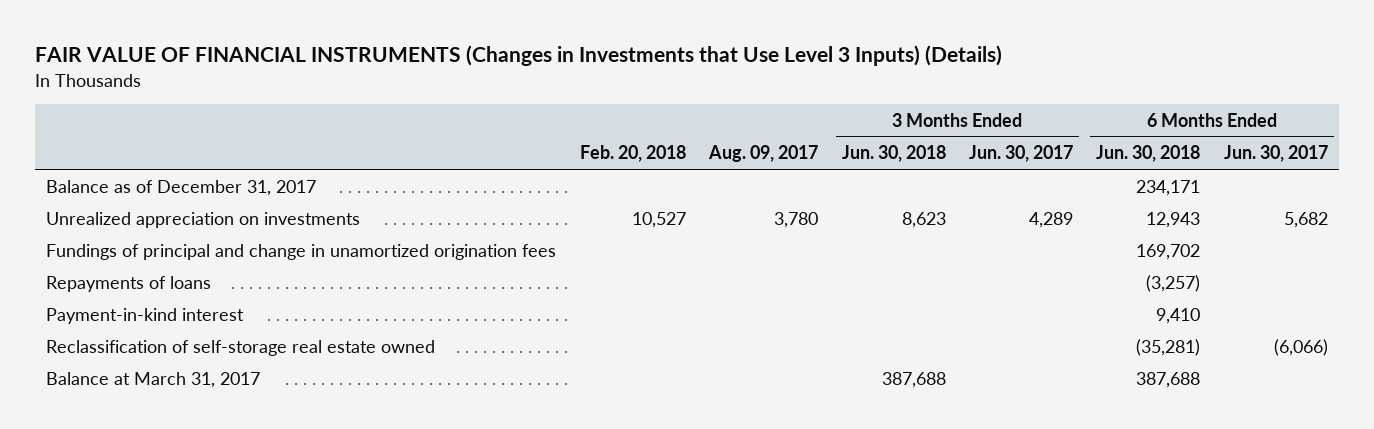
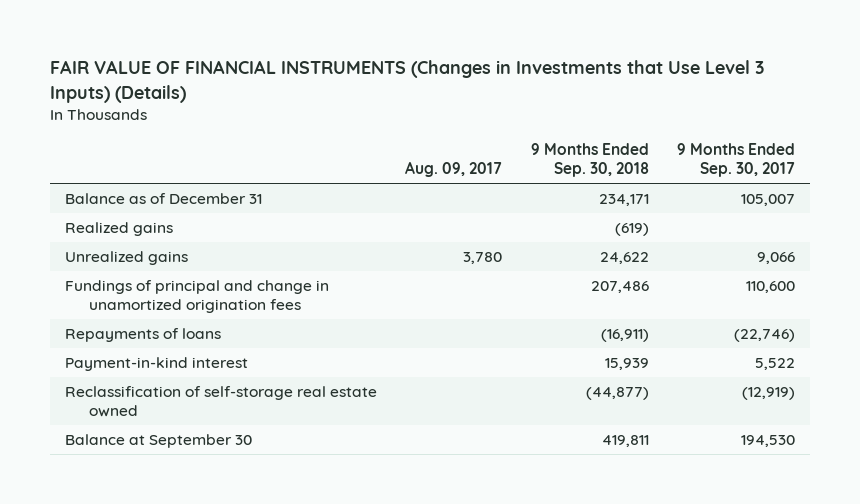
- | Feb. 20, 2018 | Aug. 09, 2017 | 3 Months Ended Jun. 30, 2018 | 3 Months Ended Jun. 30, 2017 | 6 Months Ended Jun. 30, 2018 | 6 Months Ended Jun. 30, 2017
+ | Aug. 09, 2017 | 9 Months Ended Sep. 30, 2018 | 9 Months Ended Sep. 30, 2017
- Balance as of December 31, 2017 | | | | | 234,171 |
- Unrealized appreciation on investments | 10,527 | 3,780 | 8,623 | 4,289 | 12,943 | 5,682
+ Balance as of December 31 | | 234,171 | 105,007
+ Realized gains | | (619) |
+ Unrealized gains | 3,780 | 24,622 | 9,066
- Balance at March 31, 2017 | | | 387,688 | | 387,688 |
+ Balance at September 30 | | 419,811 | 194,530

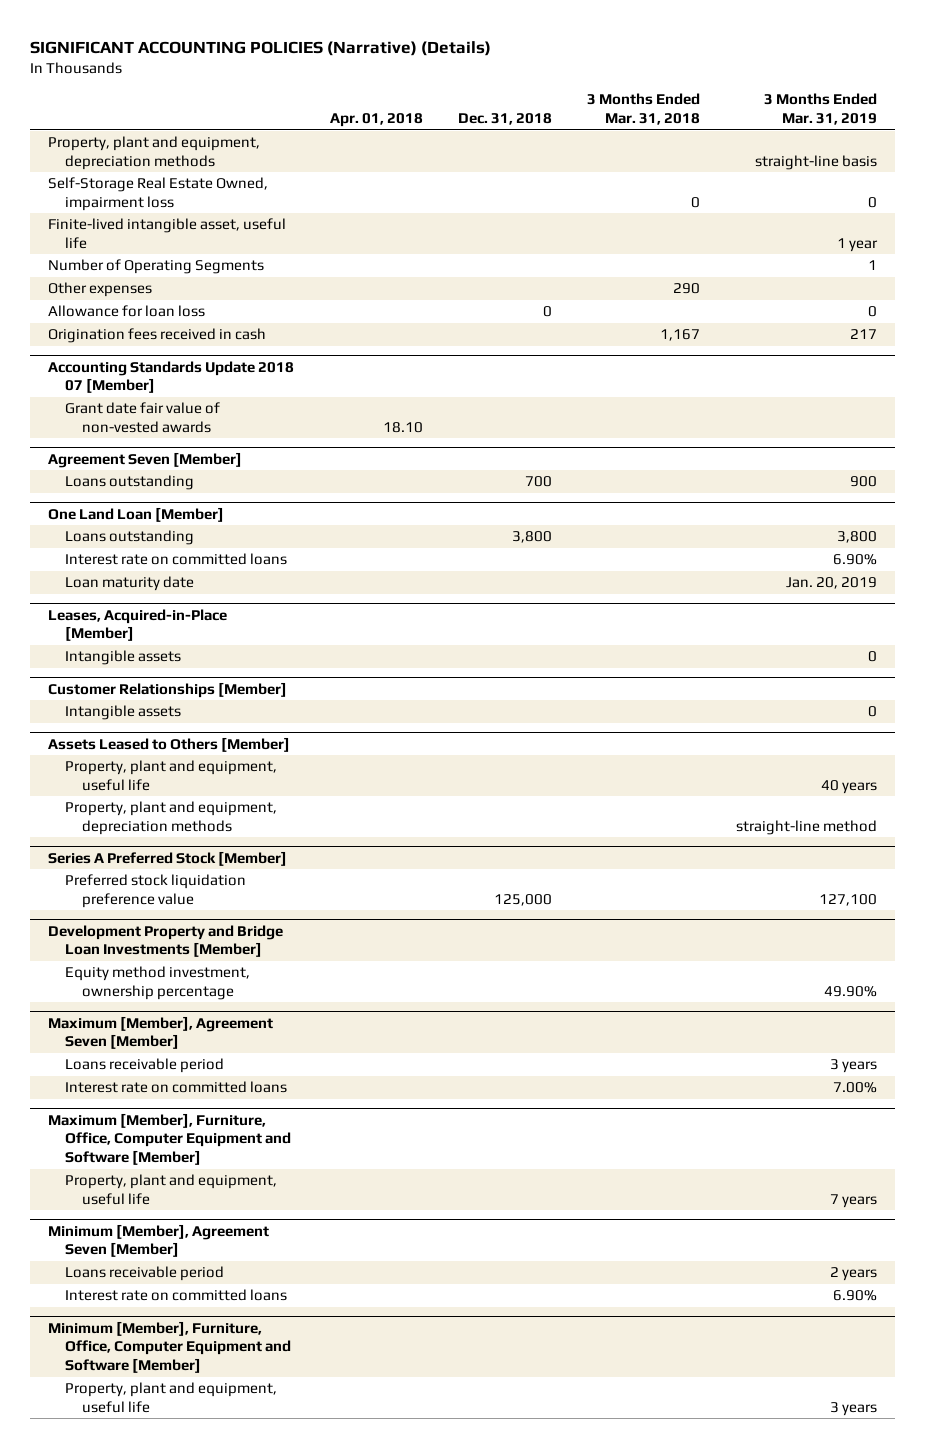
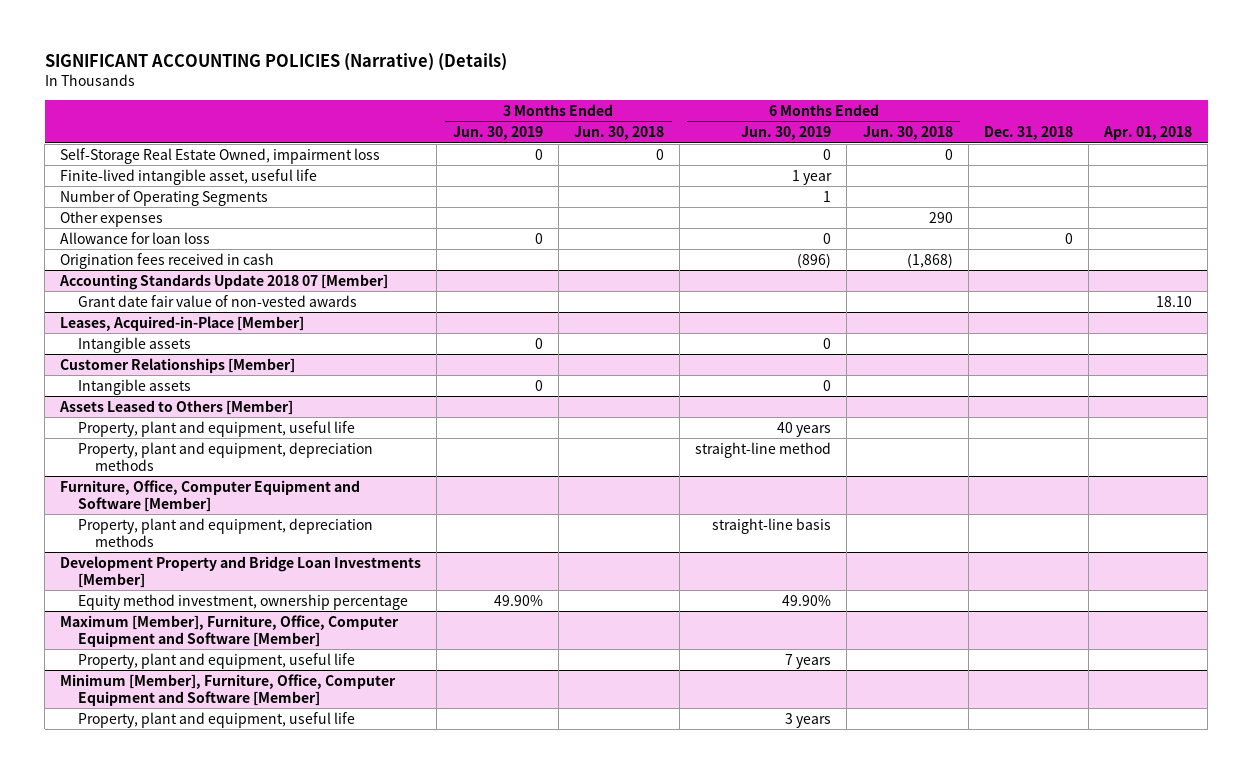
- | Apr. 01, 2018 | Dec. 31, 2018 | 3 Months Ended Mar. 31, 2018 | 3 Months Ended Mar. 31, 2019
+ | 3 Months Ended Jun. 30, 2019 | 3 Months Ended Jun. 30, 2018 | 6 Months Ended Jun. 30, 2019 | 6 Months Ended Jun. 30, 2018 | Dec. 31, 2018 | Apr. 01, 2018
- Property, plant and equipment, depreciation methods | | | | straight-line basis
- Agreement Seven [Member]
- Loans outstanding | | 700 | | 900
- One Land Loan [Member]
- Loans outstanding | | 3,800 | | 3,800
- Interest rate on committed loans | | | | 6.90%
- Loan maturity date | | | | Jan. 20, 2019
- Series A Preferred Stock [Member]
- Preferred stock liquidation preference value | | 125,000 | | 127,100
+ Furniture, Office, Computer Equipment and Software [Member]
+ Property, plant and equipment, depreciation methods | | | straight-line basis | | |
- Maximum [Member], Agreement Seven [Member]
- Loans receivable period | | | | 3 years
- Interest rate on committed loans | | | | 7.00%
- Minimum [Member], Agreement Seven [Member]
- Loans receivable period | | | | 2 years
- Interest rate on committed loans | | | | 6.90%

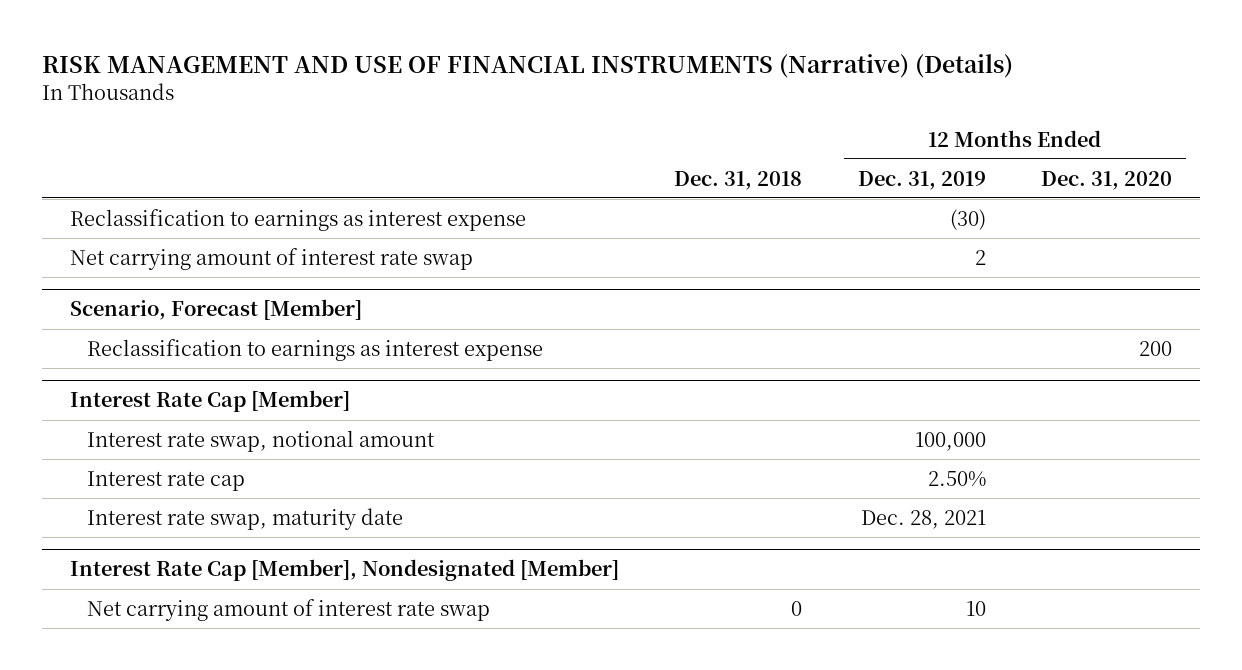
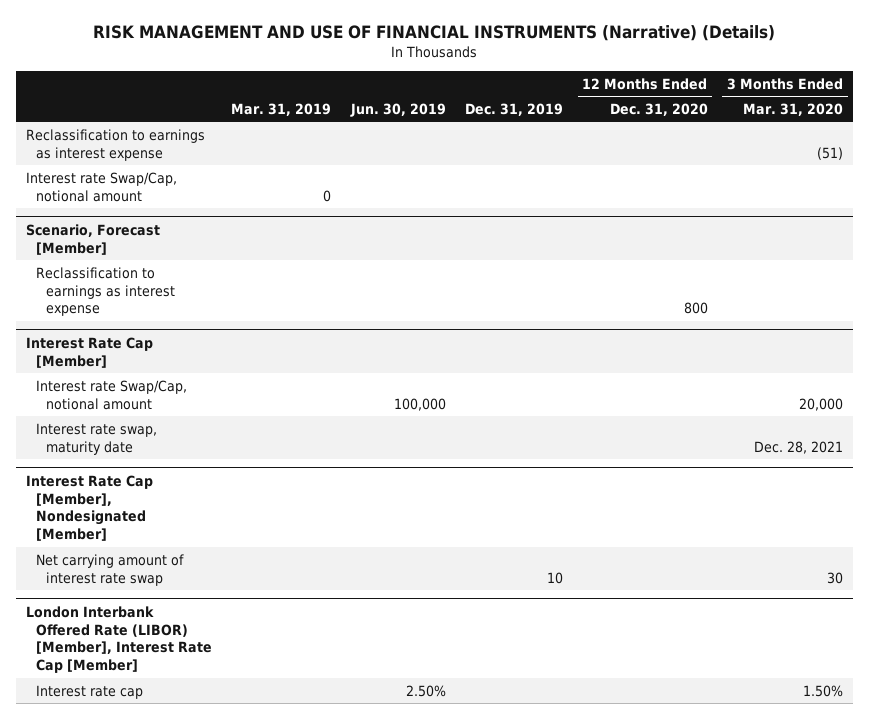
- | Dec. 31, 2018 | 12 Months Ended Dec. 31, 2019 | 12 Months Ended Dec. 31, 2020
+ | Mar. 31, 2019 | Jun. 30, 2019 | Dec. 31, 2019 | 12 Months Ended Dec. 31, 2020 | 3 Months Ended Mar. 31, 2020
- Net carrying amount of interest rate swap | | 2 |
+ Interest rate Swap/Cap, notional amount | 0 | | | |
@ Scenario, Forecast [Member]
- Reclassification to earnings as interest expense | | | 200
+ Reclassification to earnings as interest expense | | | | 800 |
@ Interest Rate Cap [Member]
- Interest rate swap, notional amount | | 100,000 |
- Interest rate cap | | 2.50% |
+ Interest rate Swap/Cap, notional amount | | 100,000 | | | 20,000
+ London Interbank Offered Rate (LIBOR) [Member], Interest Rate Cap [Member]
+ Interest rate cap | | 2.50% | | | 1.50%

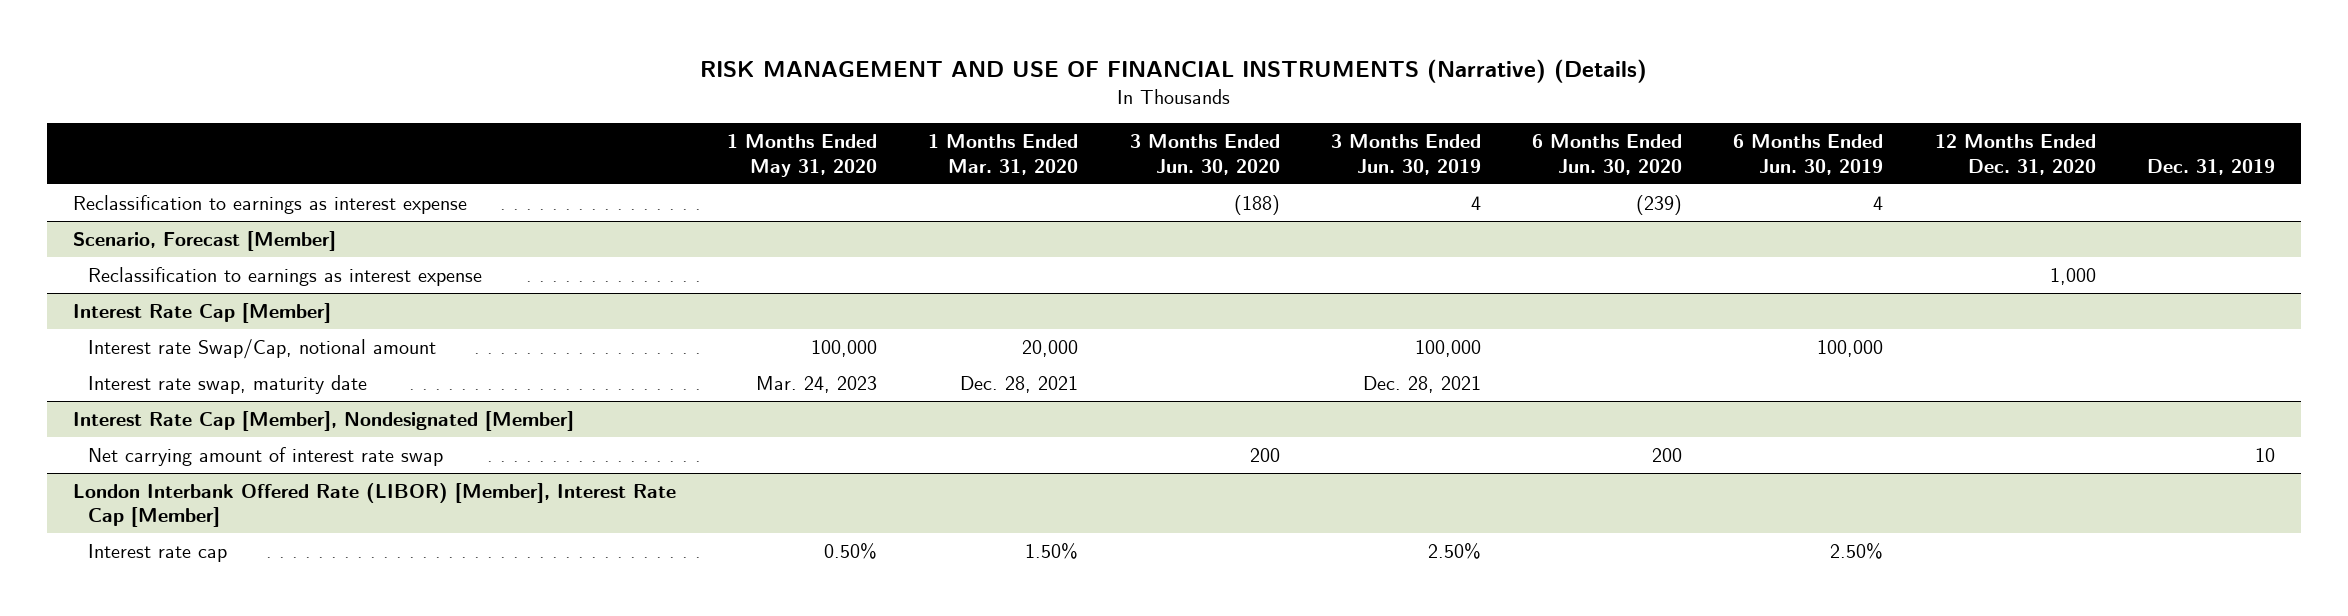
- | Mar. 31, 2019 | Jun. 30, 2019 | Dec. 31, 2019 | 12 Months Ended Dec. 31, 2020 | 3 Months Ended Mar. 31, 2020
+ | 1 Months Ended May 31, 2020 | 1 Months Ended Mar. 31, 2020 | 3 Months Ended Jun. 30, 2020 | 3 Months Ended Jun. 30, 2019 | 6 Months Ended Jun. 30, 2020 | 6 Months Ended Jun. 30, 2019 | 12 Months Ended Dec. 31, 2020 | Dec. 31, 2019
- Interest rate Swap/Cap, notional amount | 0 | | | |
@ Scenario, Forecast [Member]
- Reclassification to earnings as interest expense | | | | 800 |
+ Reclassification to earnings as interest expense | | | | | | | 1,000 |

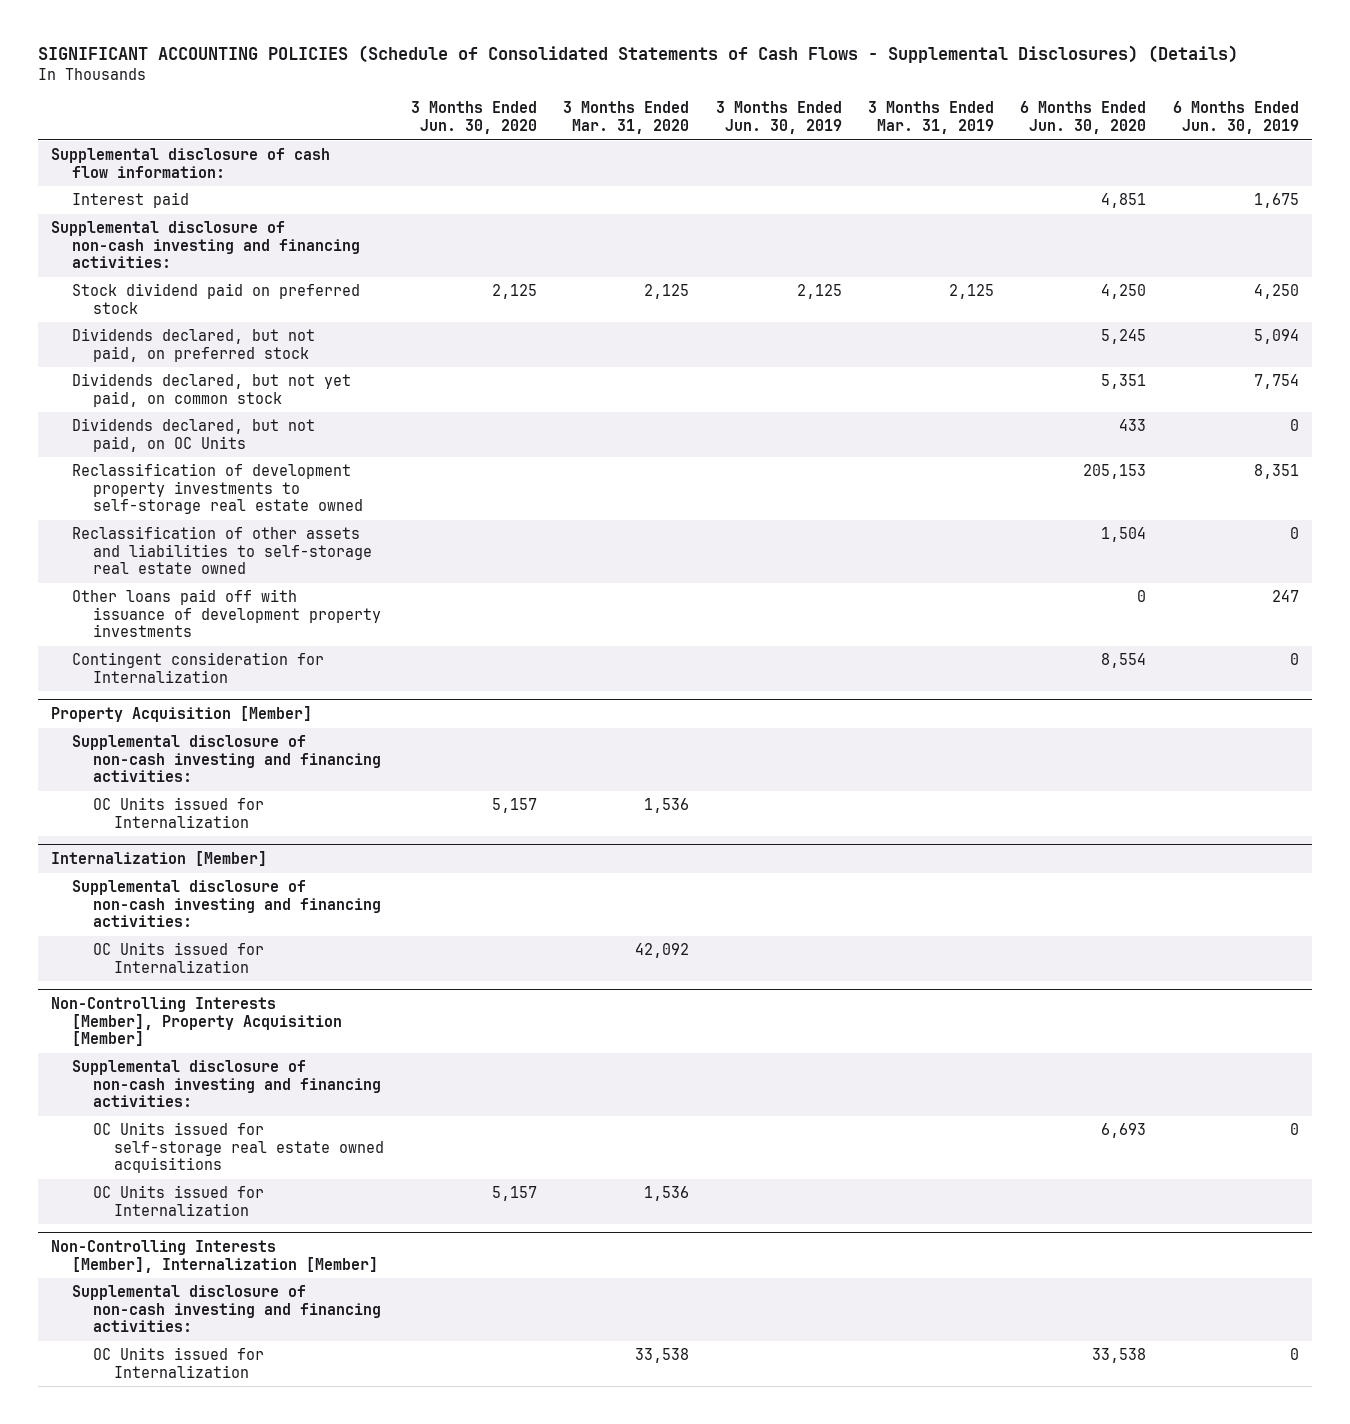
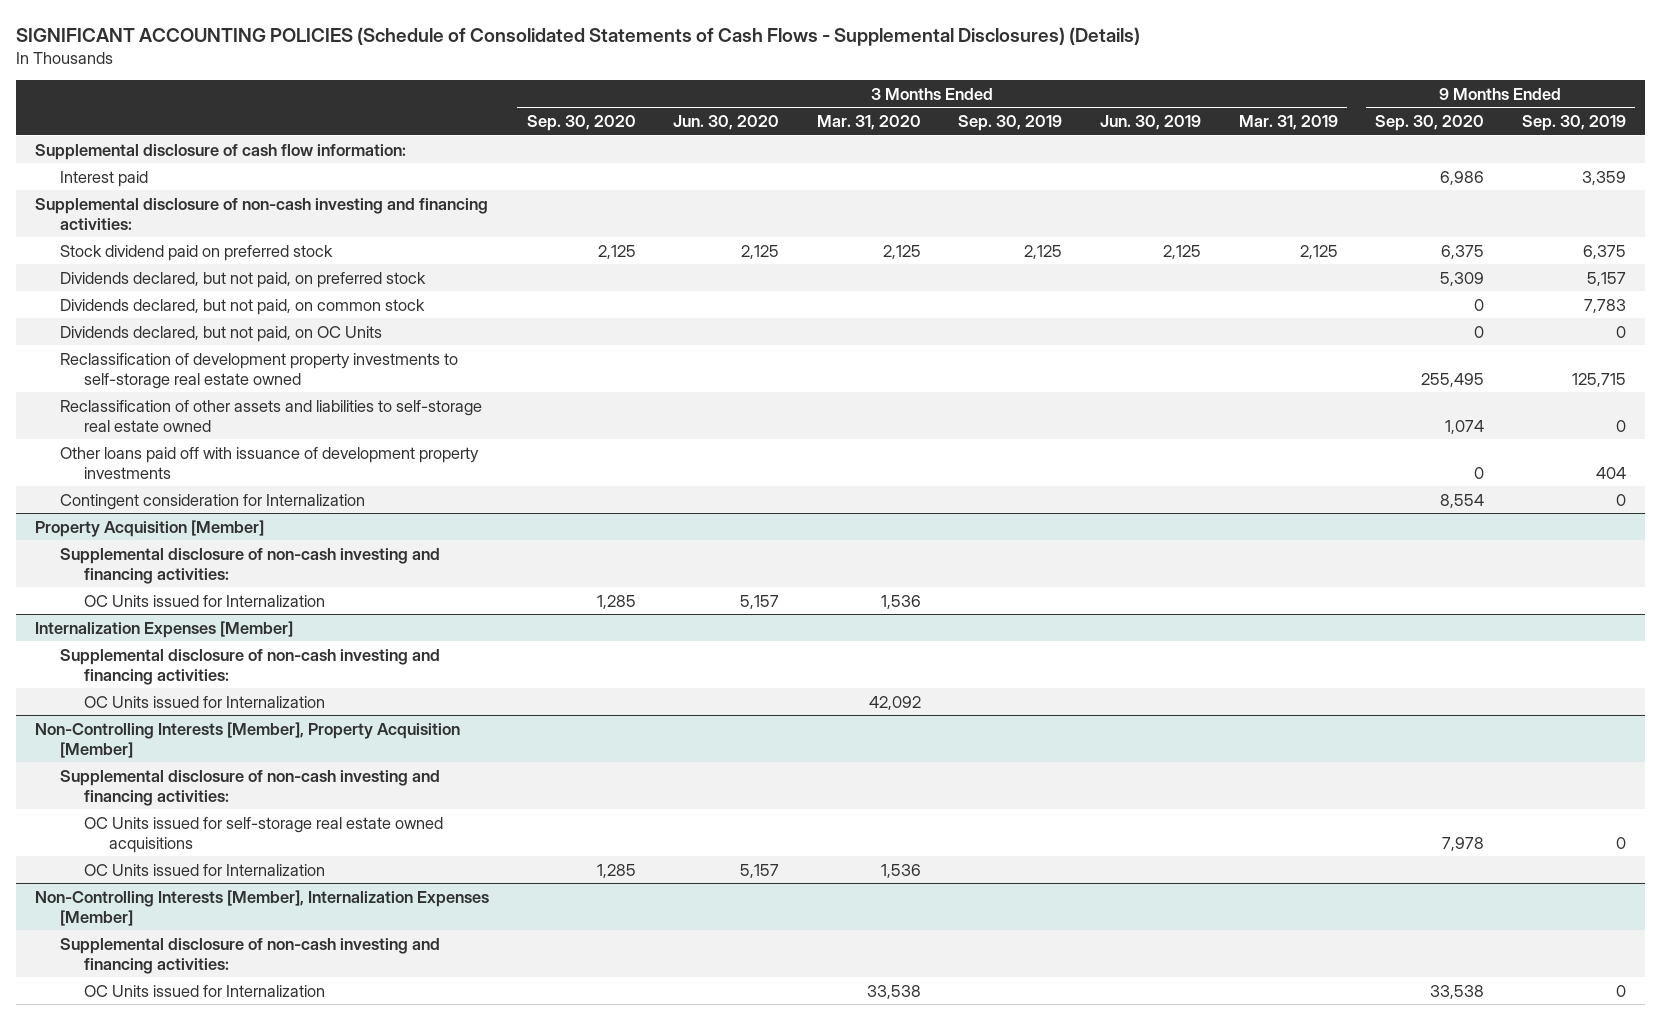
- | 3 Months Ended Jun. 30, 2020 | 3 Months Ended Mar. 31, 2020 | 3 Months Ended Jun. 30, 2019 | 3 Months Ended Mar. 31, 2019 | 6 Months Ended Jun. 30, 2020 | 6 Months Ended Jun. 30, 2019
+ | 3 Months Ended Sep. 30, 2020 | 3 Months Ended Jun. 30, 2020 | 3 Months Ended Mar. 31, 2020 | 3 Months Ended Sep. 30, 2019 | 3 Months Ended Jun. 30, 2019 | 3 Months Ended Mar. 31, 2019 | 9 Months Ended Sep. 30, 2020 | 9 Months Ended Sep. 30, 2019
- Dividends declared, but not yet paid, on common stock | | | | | 5,351 | 7,754
+ Dividends declared, but not paid, on common stock | | | | | | | 0 | 7,783
- Internalization [Member]
+ Internalization Expenses [Member]
- Non-Controlling Interests [Member], Internalization [Member]
+ Non-Controlling Interests [Member], Internalization Expenses [Member]

